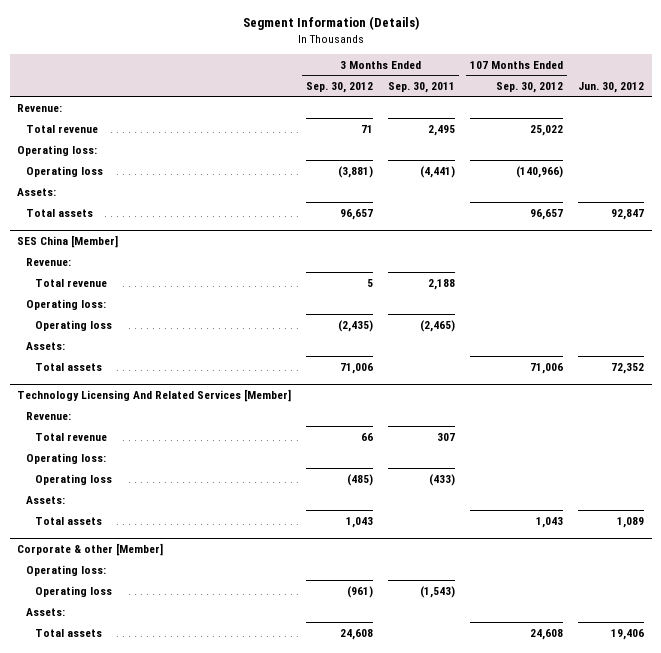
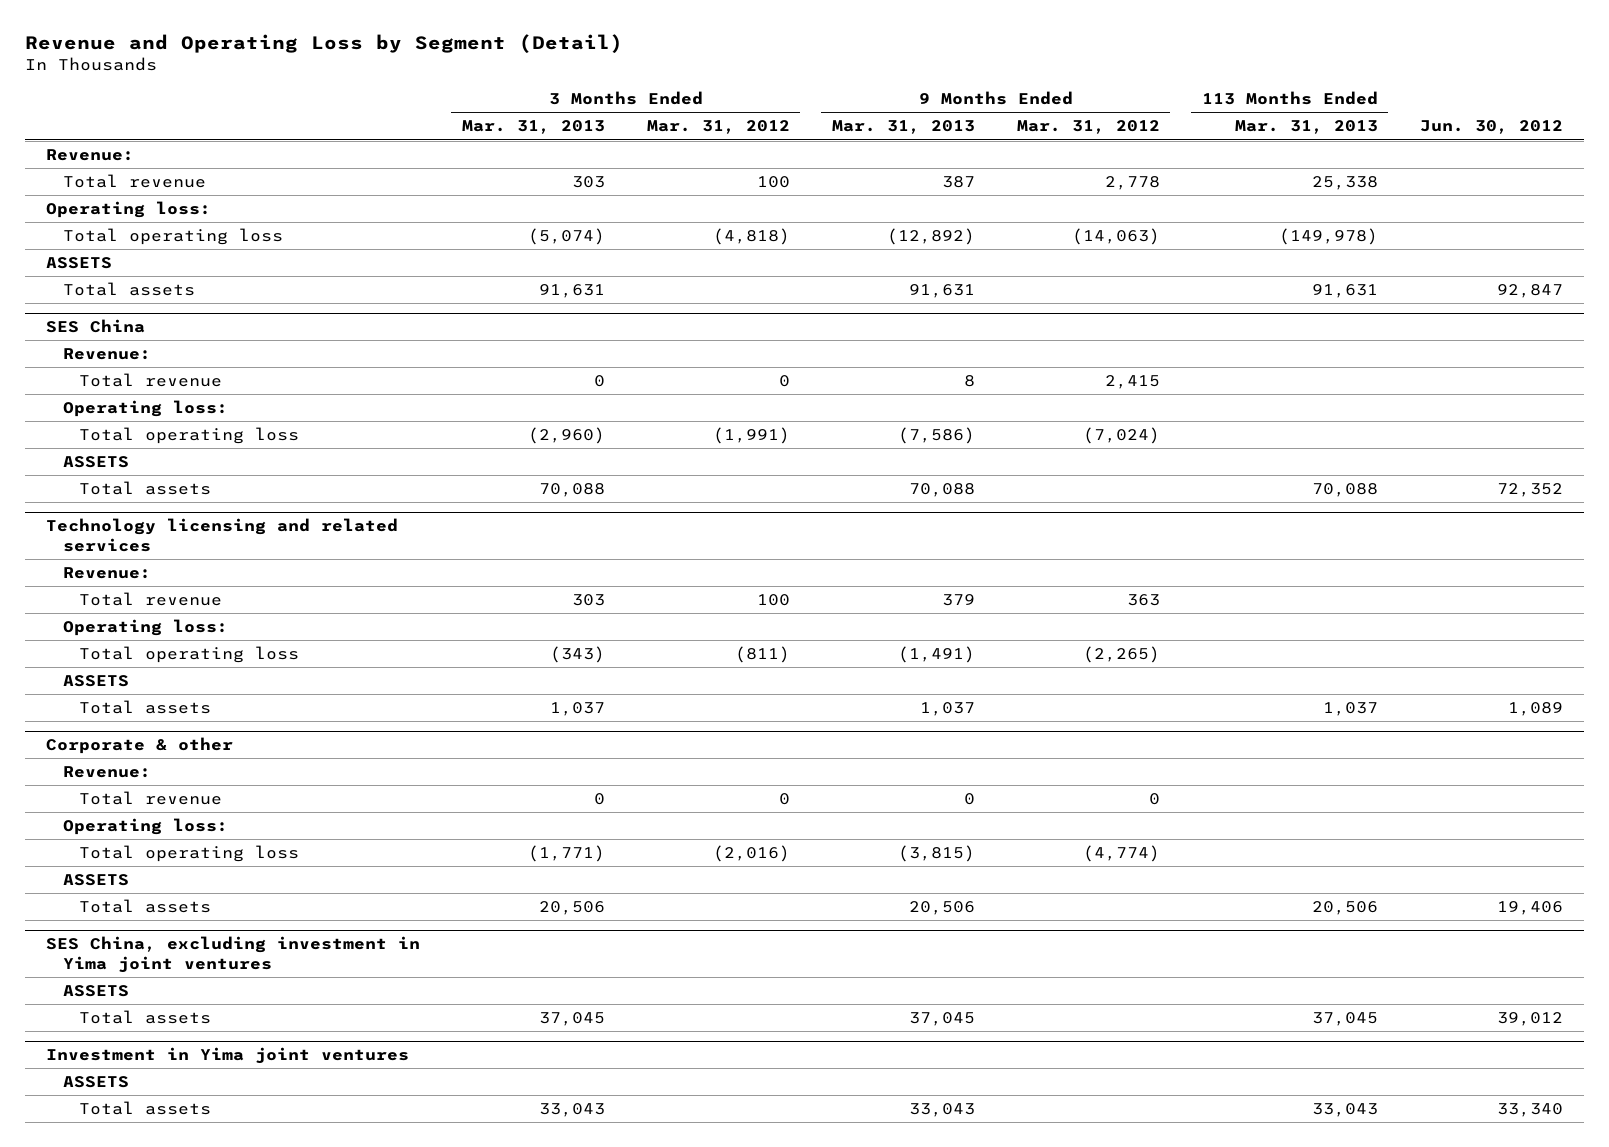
- Segment Information (Details)
+ Revenue and Operating Loss by Segment (Detail)
- | 3 Months Ended Sep. 30, 2012 | 3 Months Ended Sep. 30, 2011 | 107 Months Ended Sep. 30, 2012 | Jun. 30, 2012
+ | 3 Months Ended Mar. 31, 2013 | 3 Months Ended Mar. 31, 2012 | 9 Months Ended Mar. 31, 2013 | 9 Months Ended Mar. 31, 2012 | 113 Months Ended Mar. 31, 2013 | Jun. 30, 2012
- Operating loss | (3,881) | (4,441) | (140,966) |
- Assets:
+ Total operating loss | (5,074) | (4,818) | (12,892) | (14,063) | (149,978) |
+ ASSETS
- SES China [Member]
+ SES China
- Operating loss | (2,435) | (2,465) | |
- Assets:
+ Total operating loss | (2,960) | (1,991) | (7,586) | (7,024) | |
+ ASSETS
- Technology Licensing And Related Services [Member]
+ Technology licensing and related services
- Operating loss | (485) | (433) | |
- Assets:
+ Total operating loss | (343) | (811) | (1,491) | (2,265) | |
+ ASSETS
- Corporate & other [Member]
+ Corporate & other
+ Revenue:
+ Total revenue | 0 | 0 | 0 | 0 | |
- Operating loss | (961) | (1,543) | |
- Assets:
+ Total operating loss | (1,771) | (2,016) | (3,815) | (4,774) | |
+ ASSETS
+ SES China, excluding investment in Yima joint ventures
+ ASSETS
+ Total assets | 37,045 | | 37,045 | | 37,045 | 39,012
+ Investment in Yima joint ventures
+ ASSETS
+ Total assets | 33,043 | | 33,043 | | 33,043 | 33,340

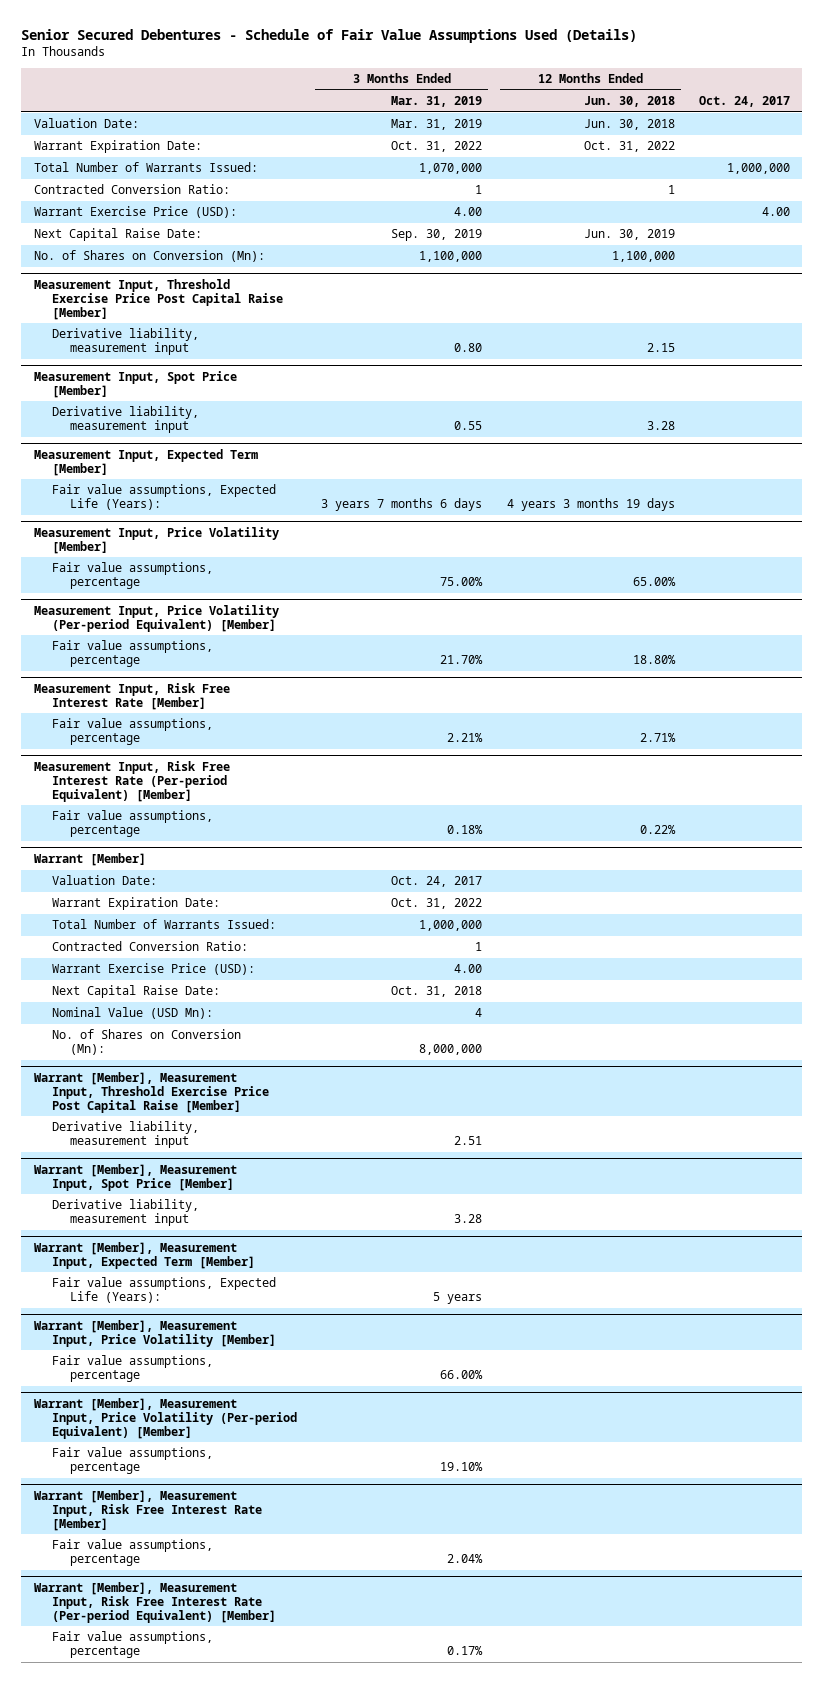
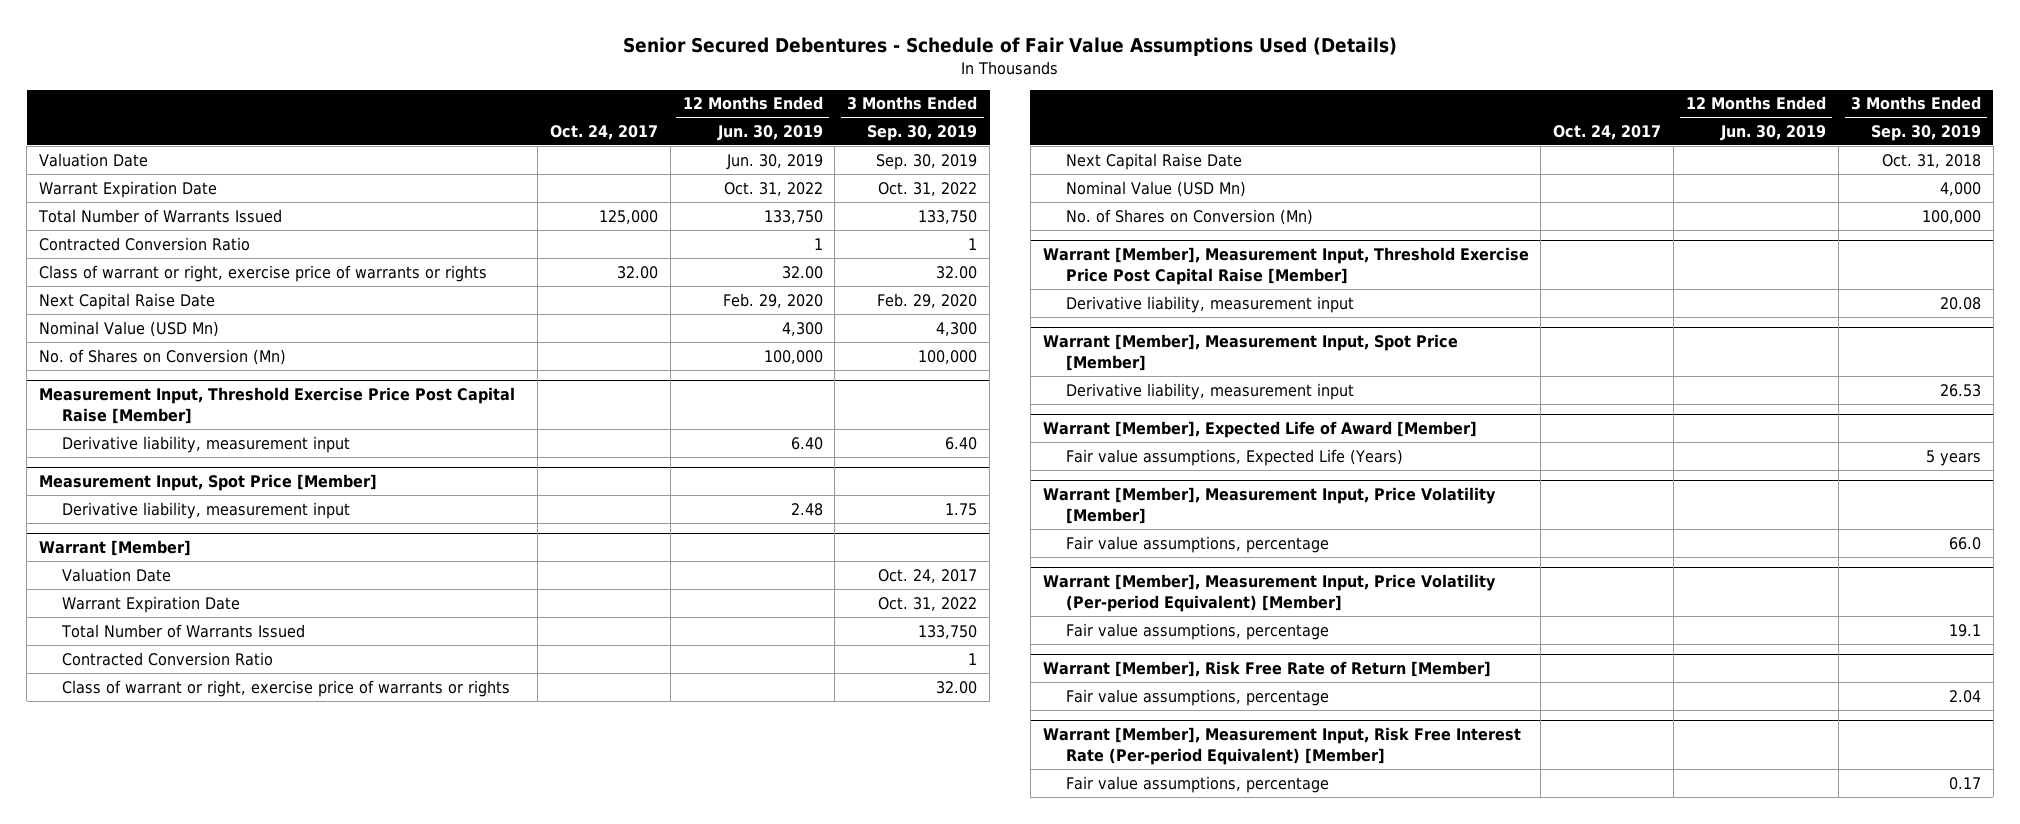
- | 3 Months Ended Mar. 31, 2019 | 12 Months Ended Jun. 30, 2018 | Oct. 24, 2017
+ | Oct. 24, 2017 | 12 Months Ended Jun. 30, 2019 | 3 Months Ended Sep. 30, 2019
- Valuation Date: | Mar. 31, 2019 | Jun. 30, 2018 |
- Warrant Expiration Date: | Oct. 31, 2022 | Oct. 31, 2022 |
- Total Number of Warrants Issued: | 1,070,000 | | 1,000,000
- Contracted Conversion Ratio: | 1 | 1 |
- Warrant Exercise Price (USD): | 4.00 | | 4.00
- Next Capital Raise Date: | Sep. 30, 2019 | Jun. 30, 2019 |
- No. of Shares on Conversion (Mn): | 1,100,000 | 1,100,000 |
+ Valuation Date | | Jun. 30, 2019 | Sep. 30, 2019
+ Warrant Expiration Date | | Oct. 31, 2022 | Oct. 31, 2022
+ Total Number of Warrants Issued | 125,000 | 133,750 | 133,750
+ Contracted Conversion Ratio | | 1 | 1
+ Class of warrant or right, exercise price of warrants or rights | 32.00 | 32.00 | 32.00
+ Next Capital Raise Date | | Feb. 29, 2020 | Feb. 29, 2020
+ Nominal Value (USD Mn) | | 4,300 | 4,300
+ No. of Shares on Conversion (Mn) | | 100,000 | 100,000
- Measurement Input, Expected Term [Member]
- Fair value assumptions, Expected Life (Years): | 3 years 7 months 6 days | 4 years 3 months 19 days |
- Measurement Input, Price Volatility [Member]
- Fair value assumptions, percentage | 75.00% | 65.00% |
- Measurement Input, Price Volatility (Per-period Equivalent) [Member]
- Fair value assumptions, percentage | 21.70% | 18.80% |
- Measurement Input, Risk Free Interest Rate [Member]
- Fair value assumptions, percentage | 2.21% | 2.71% |
- Measurement Input, Risk Free Interest Rate (Per-period Equivalent) [Member]
- Fair value assumptions, percentage | 0.18% | 0.22% |
@ Warrant [Member]
- Valuation Date: | Oct. 24, 2017 | |
- Warrant Expiration Date: | Oct. 31, 2022 | |
- Total Number of Warrants Issued: | 1,000,000 | |
- Contracted Conversion Ratio: | 1 | |
- Warrant Exercise Price (USD): | 4.00 | |
- Next Capital Raise Date: | Oct. 31, 2018 | |
- Nominal Value (USD Mn): | 4 | |
- No. of Shares on Conversion (Mn): | 8,000,000 | |
+ Valuation Date | | | Oct. 24, 2017
+ Warrant Expiration Date | | | Oct. 31, 2022
+ Total Number of Warrants Issued | | | 133,750
+ Contracted Conversion Ratio | | | 1
+ Class of warrant or right, exercise price of warrants or rights | | | 32.00
+ Next Capital Raise Date | | | Oct. 31, 2018
+ Nominal Value (USD Mn) | | | 4,000
+ No. of Shares on Conversion (Mn) | | | 100,000
- Warrant [Member], Measurement Input, Expected Term [Member]
- Fair value assumptions, Expected Life (Years): | 5 years | |
+ Warrant [Member], Expected Life of Award [Member]
+ Fair value assumptions, Expected Life (Years) | | | 5 years
- Warrant [Member], Measurement Input, Risk Free Interest Rate [Member]
- Fair value assumptions, percentage | 2.04% | |
+ Warrant [Member], Risk Free Rate of Return [Member]
+ Fair value assumptions, percentage | | | 2.04

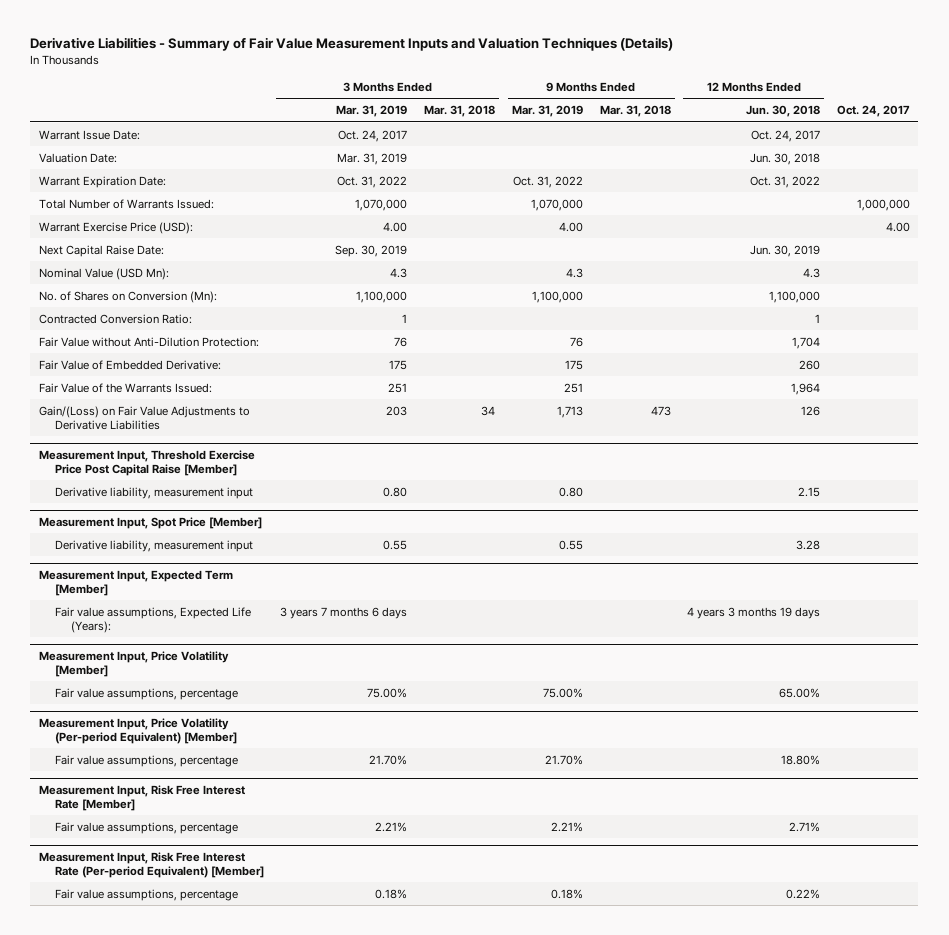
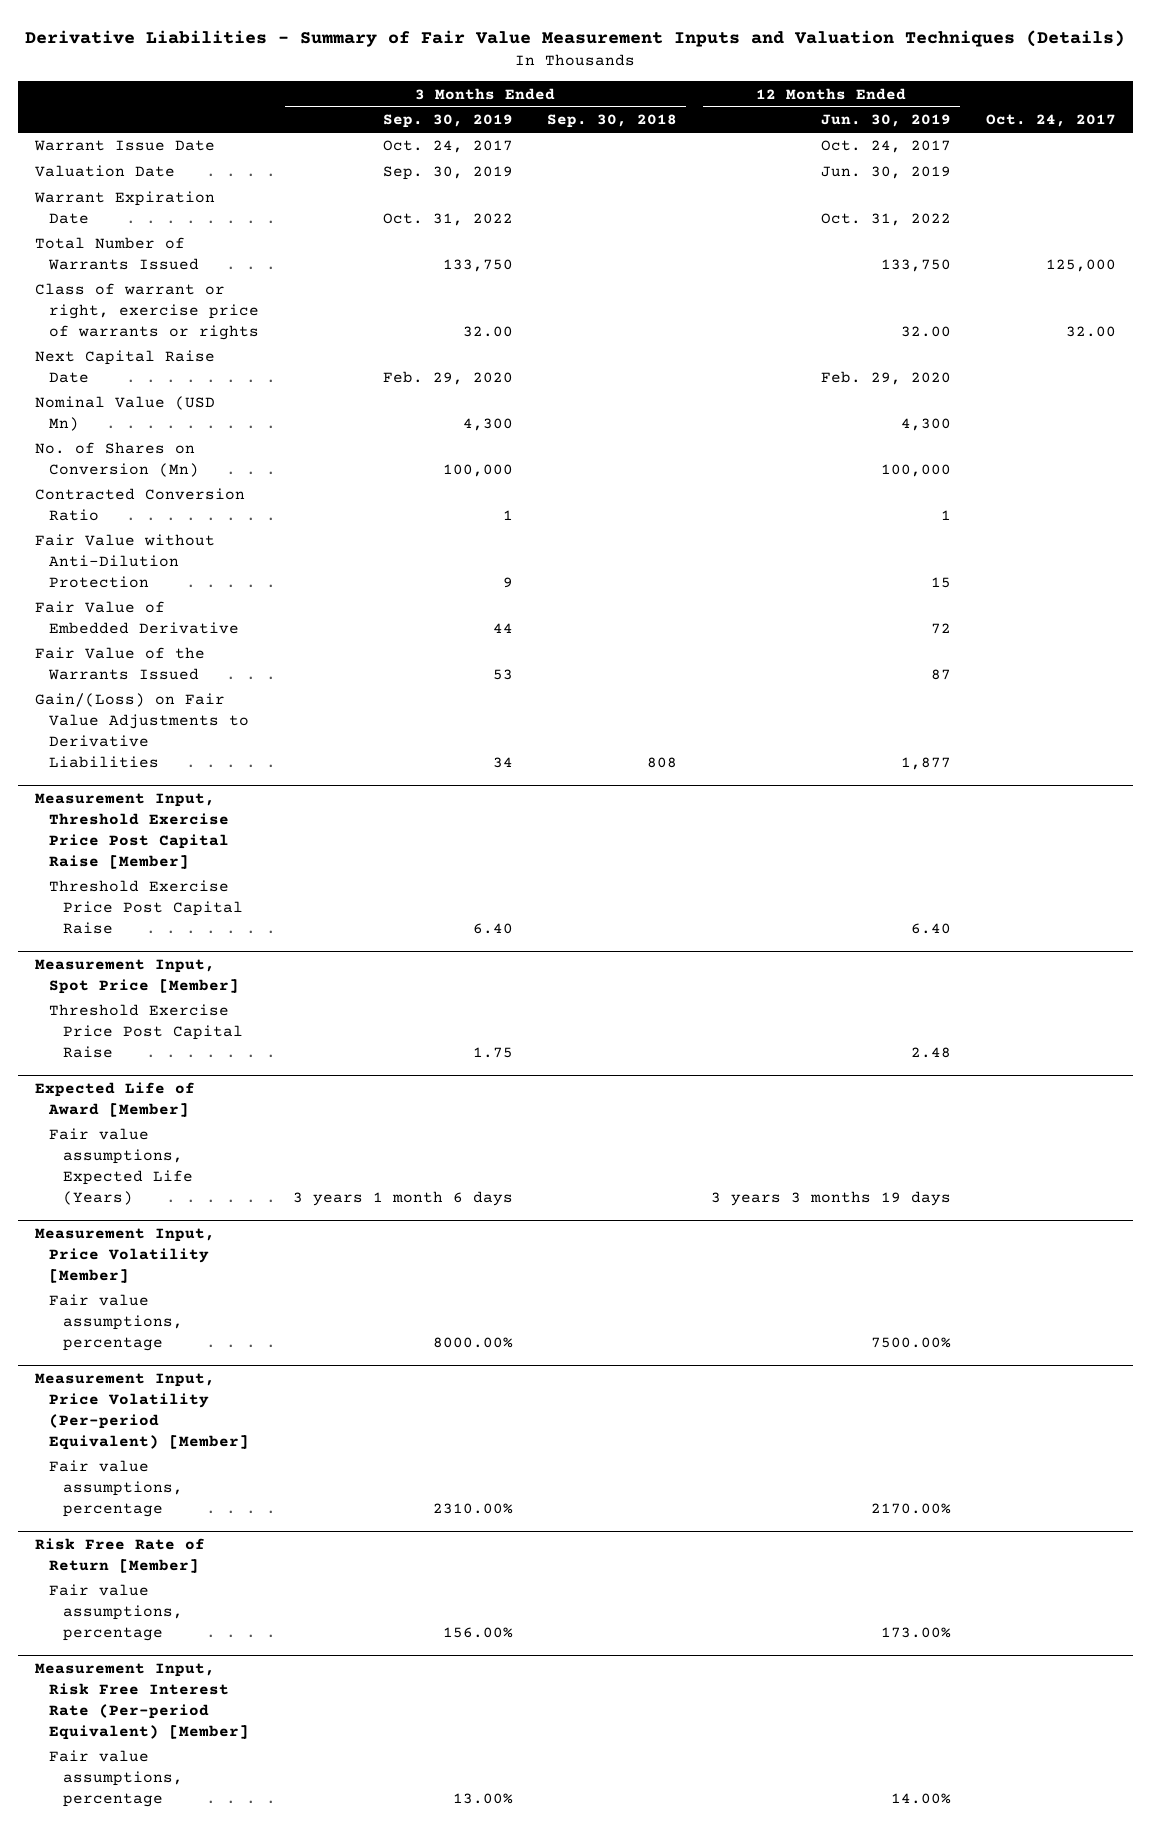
- | 3 Months Ended Mar. 31, 2019 | 3 Months Ended Mar. 31, 2018 | 9 Months Ended Mar. 31, 2019 | 9 Months Ended Mar. 31, 2018 | 12 Months Ended Jun. 30, 2018 | Oct. 24, 2017
+ | 3 Months Ended Sep. 30, 2019 | 3 Months Ended Sep. 30, 2018 | 12 Months Ended Jun. 30, 2019 | Oct. 24, 2017
- Warrant Issue Date: | Oct. 24, 2017 | | | | Oct. 24, 2017 |
- Valuation Date: | Mar. 31, 2019 | | | | Jun. 30, 2018 |
- Warrant Expiration Date: | Oct. 31, 2022 | | Oct. 31, 2022 | | Oct. 31, 2022 |
- Total Number of Warrants Issued: | 1,070,000 | | 1,070,000 | | | 1,000,000
- Warrant Exercise Price (USD): | 4.00 | | 4.00 | | | 4.00
- Next Capital Raise Date: | Sep. 30, 2019 | | | | Jun. 30, 2019 |
- Nominal Value (USD Mn): | 4.3 | | 4.3 | | 4.3 |
- No. of Shares on Conversion (Mn): | 1,100,000 | | 1,100,000 | | 1,100,000 |
- Contracted Conversion Ratio: | 1 | | | | 1 |
- Fair Value without Anti-Dilution Protection: | 76 | | 76 | | 1,704 |
- Fair Value of Embedded Derivative: | 175 | | 175 | | 260 |
- Fair Value of the Warrants Issued: | 251 | | 251 | | 1,964 |
+ Warrant Issue Date | Oct. 24, 2017 | | Oct. 24, 2017 |
+ Valuation Date | Sep. 30, 2019 | | Jun. 30, 2019 |
+ Warrant Expiration Date | Oct. 31, 2022 | | Oct. 31, 2022 |
+ Total Number of Warrants Issued | 133,750 | | 133,750 | 125,000
+ Class of warrant or right, exercise price of warrants or rights | 32.00 | | 32.00 | 32.00
+ Next Capital Raise Date | Feb. 29, 2020 | | Feb. 29, 2020 |
+ Nominal Value (USD Mn) | 4,300 | | 4,300 |
+ No. of Shares on Conversion (Mn) | 100,000 | | 100,000 |
+ Contracted Conversion Ratio | 1 | | 1 |
+ Fair Value without Anti-Dilution Protection | 9 | | 15 |
+ Fair Value of Embedded Derivative | 44 | | 72 |
+ Fair Value of the Warrants Issued | 53 | | 87 |
@ Measurement Input, Threshold Exercise Price Post Capital Raise [Member]
- Derivative liability, measurement input | 0.80 | | 0.80 | | 2.15 |
+ Threshold Exercise Price Post Capital Raise | 6.40 | | 6.40 |
@ Measurement Input, Spot Price [Member]
- Derivative liability, measurement input | 0.55 | | 0.55 | | 3.28 |
- Measurement Input, Expected Term [Member]
- Fair value assumptions, Expected Life (Years): | 3 years 7 months 6 days | | | | 4 years 3 months 19 days |
@ Measurement Input, Spot Price [Member]
+ Threshold Exercise Price Post Capital Raise | 1.75 | | 2.48 |
+ Expected Life of Award [Member]
+ Fair value assumptions, Expected Life (Years) | 3 years 1 month 6 days | | 3 years 3 months 19 days |
- Measurement Input, Risk Free Interest Rate [Member]
+ Risk Free Rate of Return [Member]

